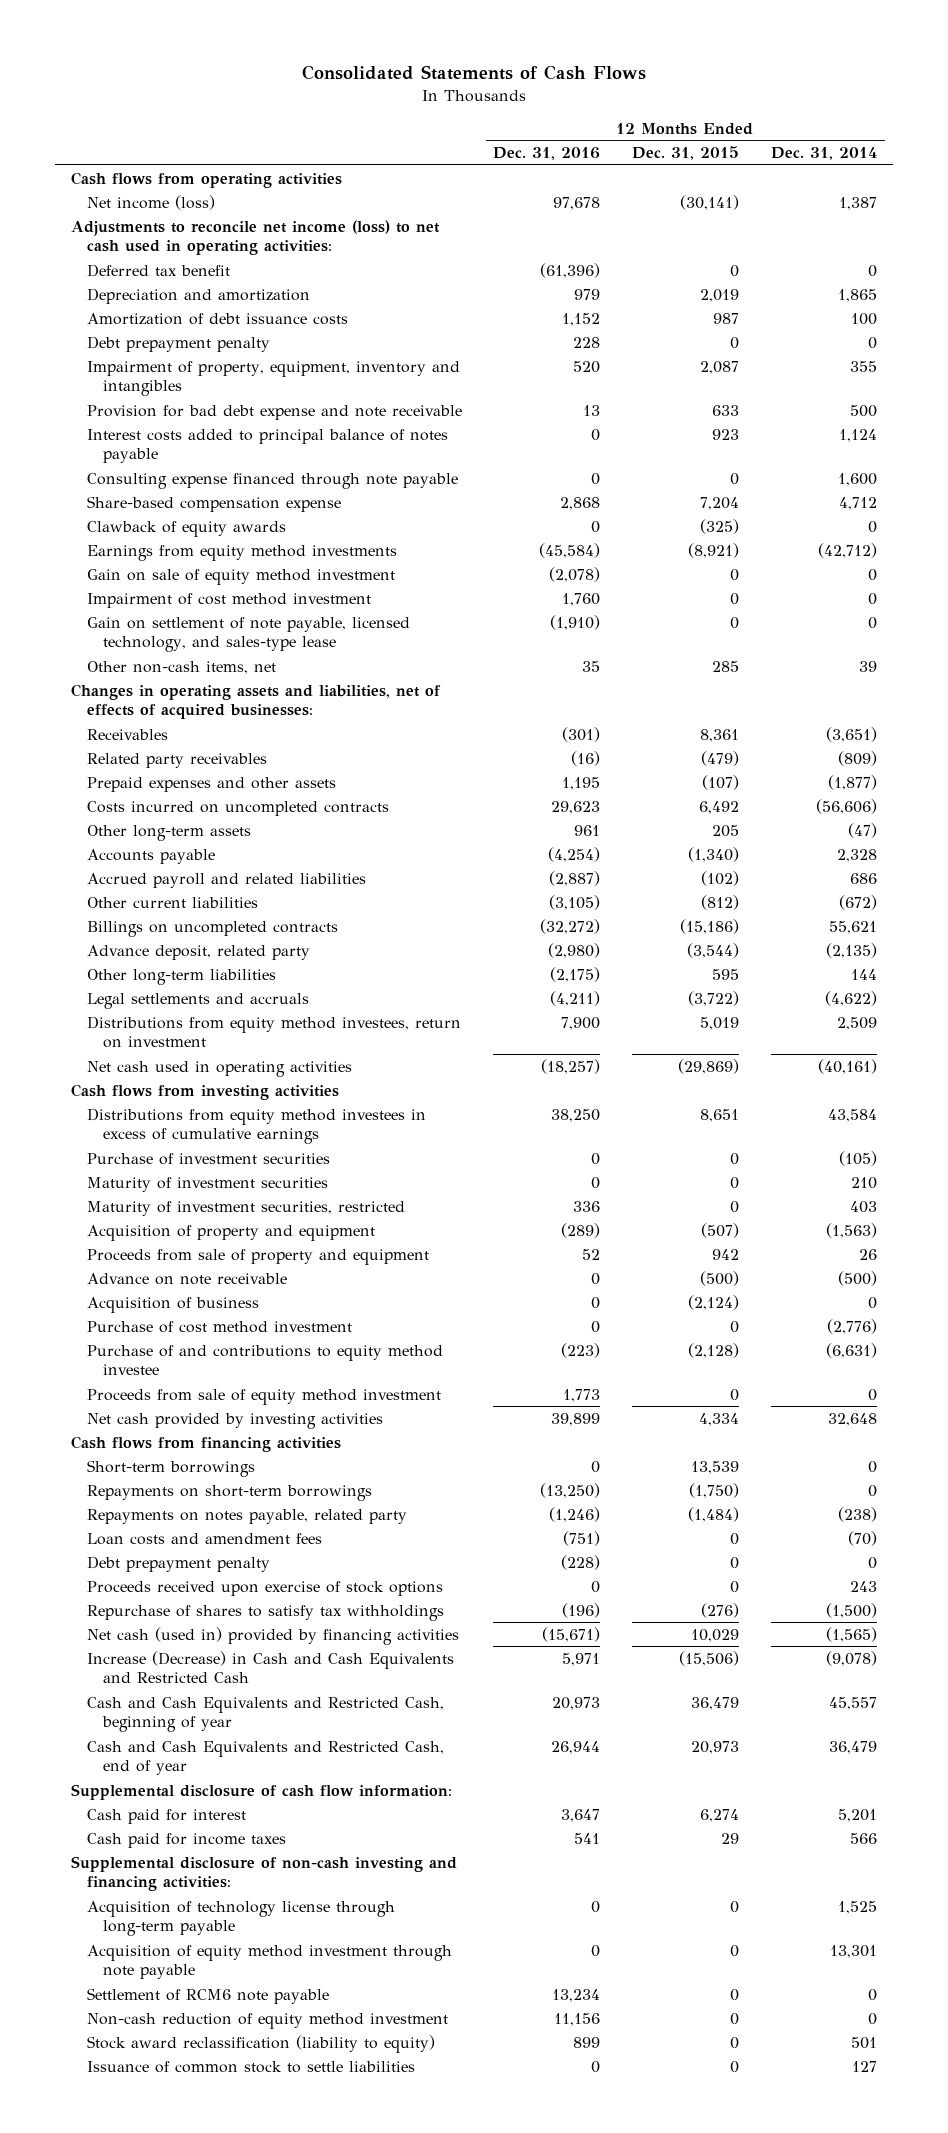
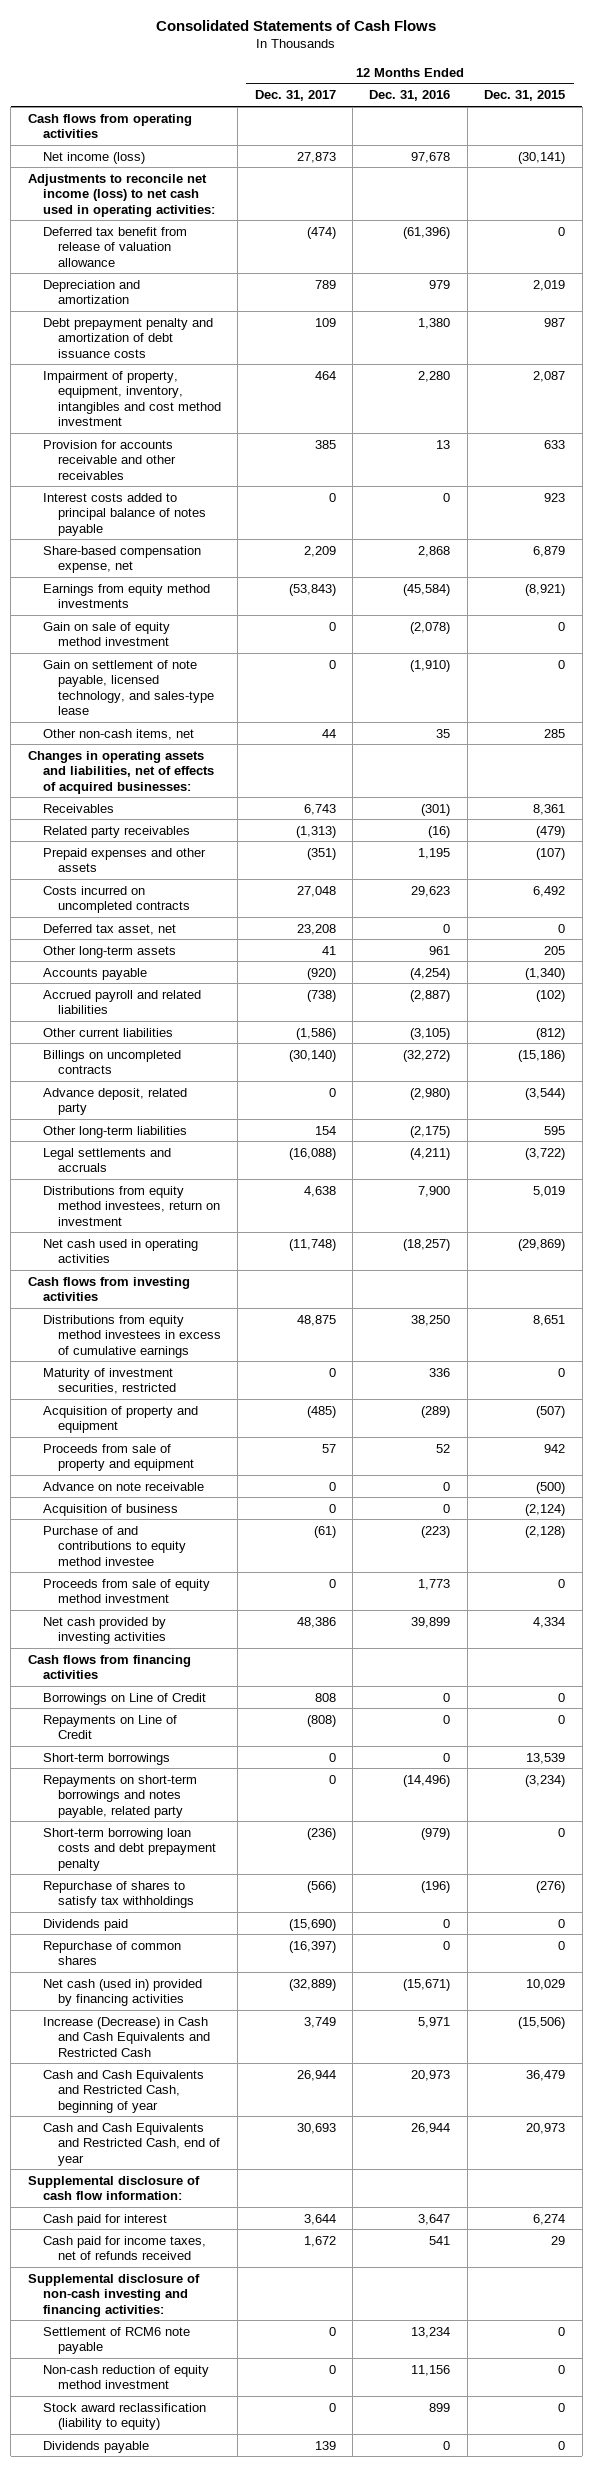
- | 12 Months Ended Dec. 31, 2016 | 12 Months Ended Dec. 31, 2015 | 12 Months Ended Dec. 31, 2014
+ | 12 Months Ended Dec. 31, 2017 | 12 Months Ended Dec. 31, 2016 | 12 Months Ended Dec. 31, 2015
- Deferred tax benefit | (61,396) | 0 | 0
+ Deferred tax benefit from release of valuation allowance | (474) | (61,396) | 0
- Amortization of debt issuance costs | 1,152 | 987 | 100
- Debt prepayment penalty | 228 | 0 | 0
- Impairment of property, equipment, inventory and intangibles | 520 | 2,087 | 355
- Provision for bad debt expense and note receivable | 13 | 633 | 500
+ Debt prepayment penalty and amortization of debt issuance costs | 109 | 1,380 | 987
+ Impairment of property, equipment, inventory, intangibles and cost method investment | 464 | 2,280 | 2,087
+ Provision for accounts receivable and other receivables | 385 | 13 | 633
- Consulting expense financed through note payable | 0 | 0 | 1,600
- Share-based compensation expense | 2,868 | 7,204 | 4,712
- Clawback of equity awards | 0 | (325) | 0
+ Share-based compensation expense, net | 2,209 | 2,868 | 6,879
- Impairment of cost method investment | 1,760 | 0 | 0
+ Deferred tax asset, net | 23,208 | 0 | 0
- Purchase of investment securities | 0 | 0 | (105)
- Maturity of investment securities | 0 | 0 | 210
- Purchase of cost method investment | 0 | 0 | (2,776)
+ Borrowings on Line of Credit | 808 | 0 | 0
+ Repayments on Line of Credit | (808) | 0 | 0
- Repayments on short-term borrowings | (13,250) | (1,750) | 0
- Repayments on notes payable, related party | (1,246) | (1,484) | (238)
- Loan costs and amendment fees | (751) | 0 | (70)
- Debt prepayment penalty | (228) | 0 | 0
- Proceeds received upon exercise of stock options | 0 | 0 | 243
+ Repayments on short-term borrowings and notes payable, related party | 0 | (14,496) | (3,234)
+ Short-term borrowing loan costs and debt prepayment penalty | (236) | (979) | 0
+ Dividends paid | (15,690) | 0 | 0
+ Repurchase of common shares | (16,397) | 0 | 0
- Cash paid for income taxes | 541 | 29 | 566
+ Cash paid for income taxes, net of refunds received | 1,672 | 541 | 29
- Acquisition of technology license through long-term payable | 0 | 0 | 1,525
- Acquisition of equity method investment through note payable | 0 | 0 | 13,301
- Issuance of common stock to settle liabilities | 0 | 0 | 127
+ Dividends payable | 139 | 0 | 0

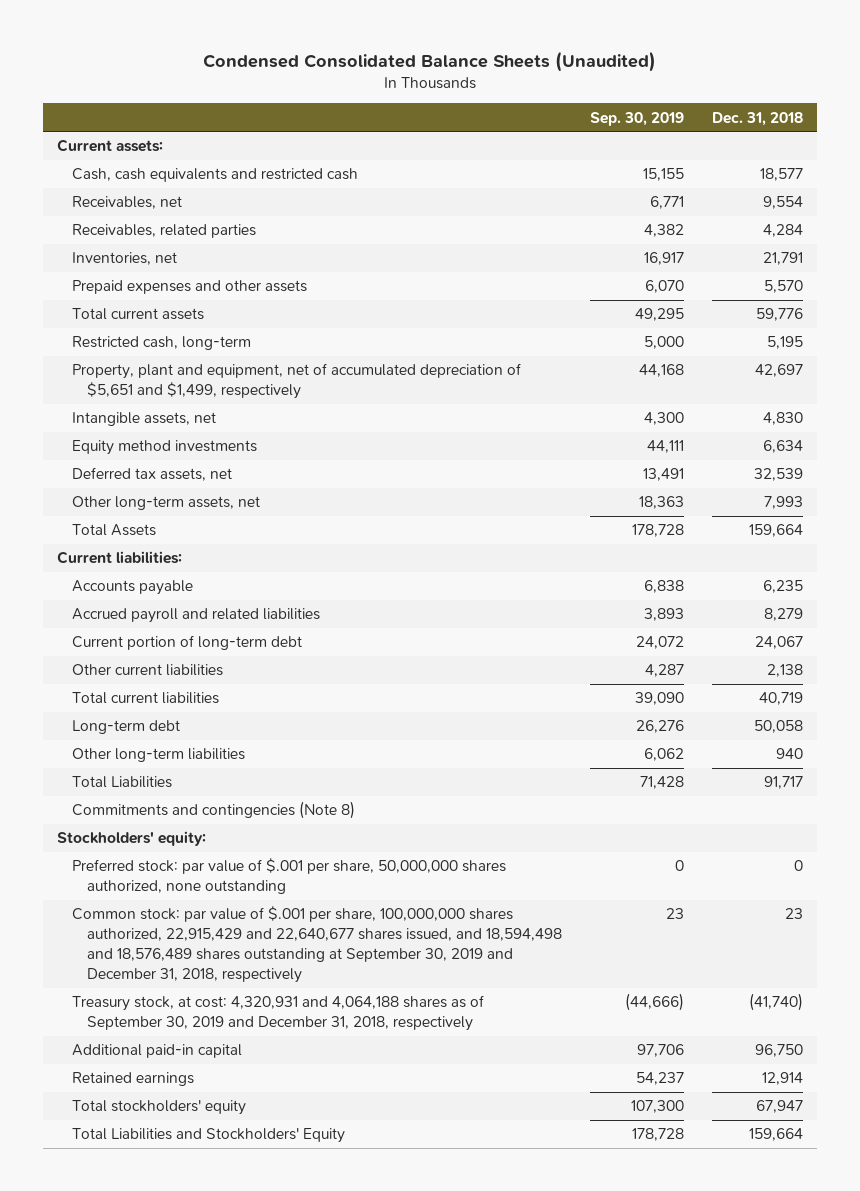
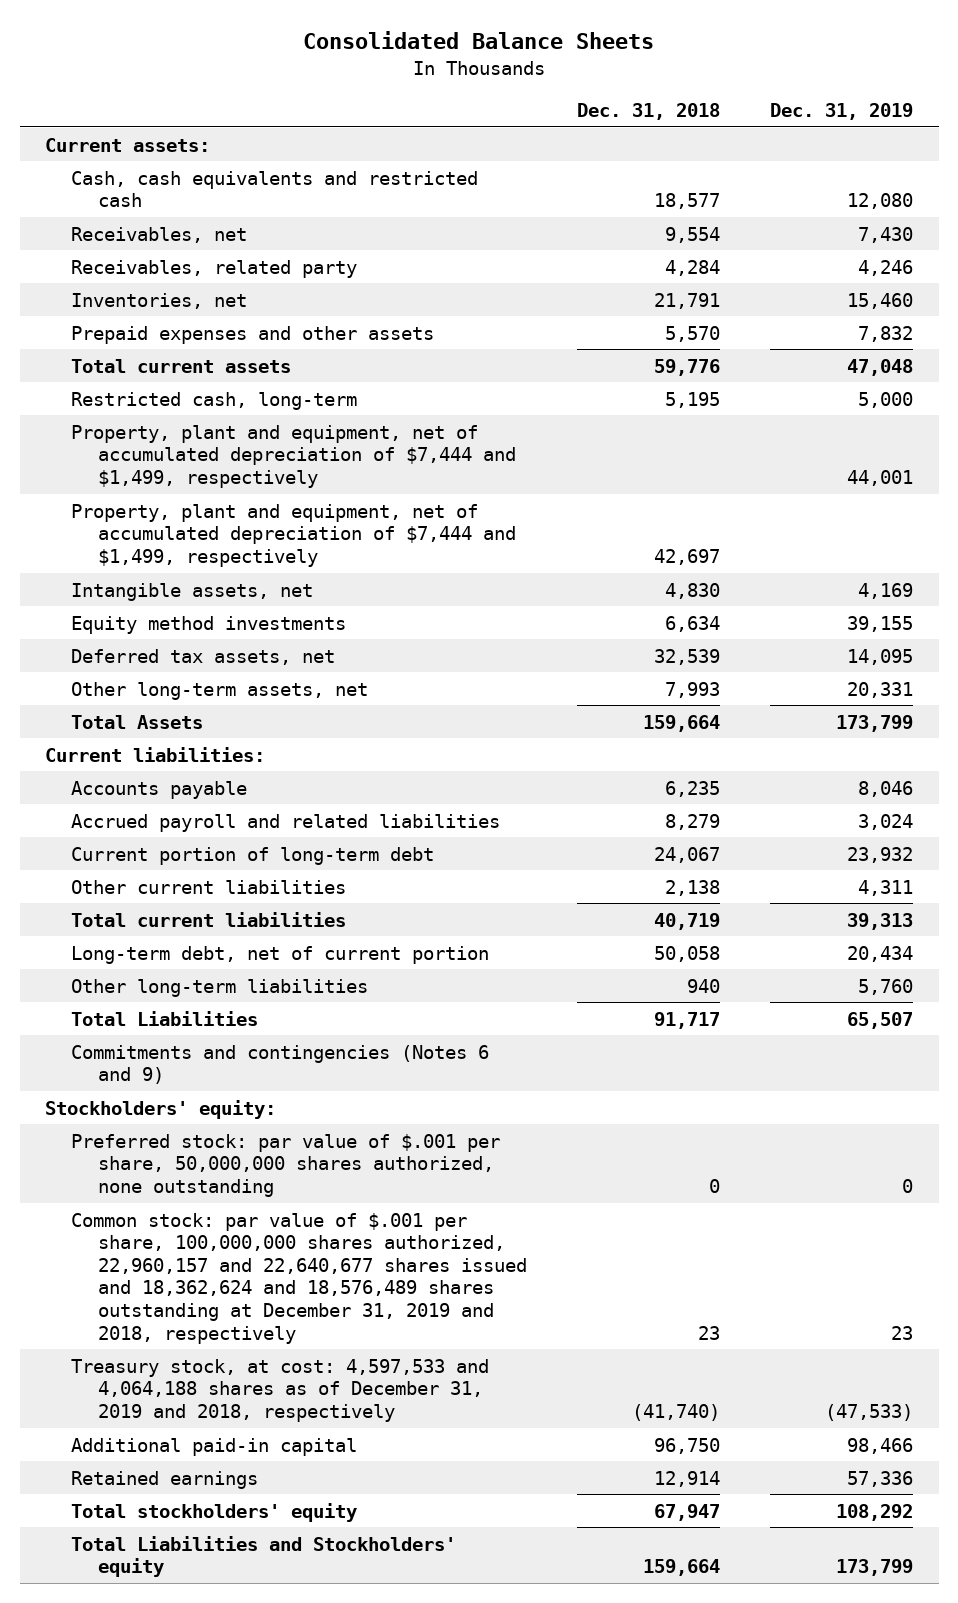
- Condensed Consolidated Balance Sheets (Unaudited)
+ Consolidated Balance Sheets
- | Sep. 30, 2019 | Dec. 31, 2018
+ | Dec. 31, 2018 | Dec. 31, 2019
- Receivables, related parties | 4,382 | 4,284
+ Receivables, related party | 4,284 | 4,246
- Property, plant and equipment, net of accumulated depreciation of $5,651 and $1,499, respectively | 44,168 | 42,697
+ Property, plant and equipment, net of accumulated depreciation of $7,444 and $1,499, respectively | | 44,001
+ Property, plant and equipment, net of accumulated depreciation of $7,444 and $1,499, respectively | 42,697 |
- Long-term debt | 26,276 | 50,058
+ Long-term debt, net of current portion | 50,058 | 20,434
- Commitments and contingencies (Note 8)
+ Commitments and contingencies (Notes 6 and 9)
- Common stock: par value of $.001 per share, 100,000,000 shares authorized, 22,915,429 and 22,640,677 shares issued, and 18,594,498 and 18,576,489 shares outstanding at September 30, 2019 and December 31, 2018, respectively | 23 | 23
- Treasury stock, at cost: 4,320,931 and 4,064,188 shares as of September 30, 2019 and December 31, 2018, respectively | (44,666) | (41,740)
+ Common stock: par value of $.001 per share, 100,000,000 shares authorized, 22,960,157 and 22,640,677 shares issued and 18,362,624 and 18,576,489 shares outstanding at December 31, 2019 and 2018, respectively | 23 | 23
+ Treasury stock, at cost: 4,597,533 and 4,064,188 shares as of December 31, 2019 and 2018, respectively | (41,740) | (47,533)
- Total Liabilities and Stockholders' Equity | 178,728 | 159,664
+ Total Liabilities and Stockholders' equity | 159,664 | 173,799

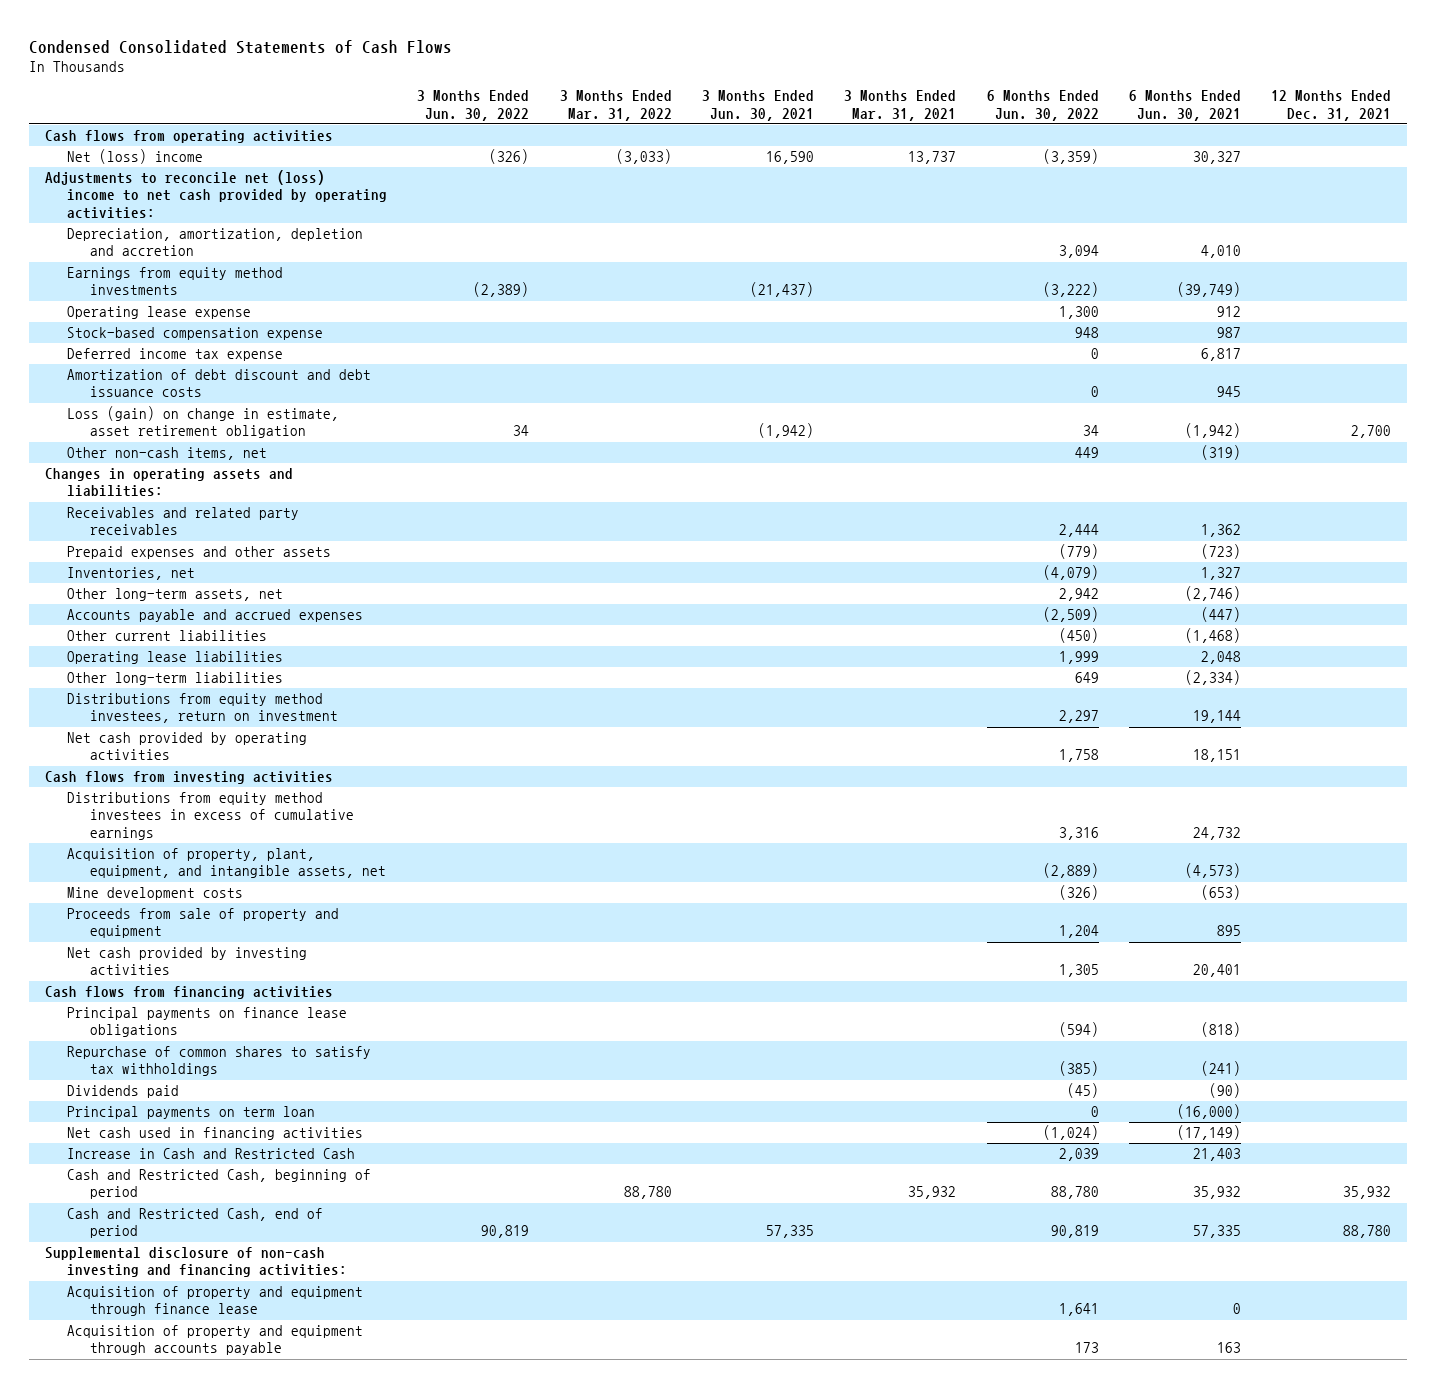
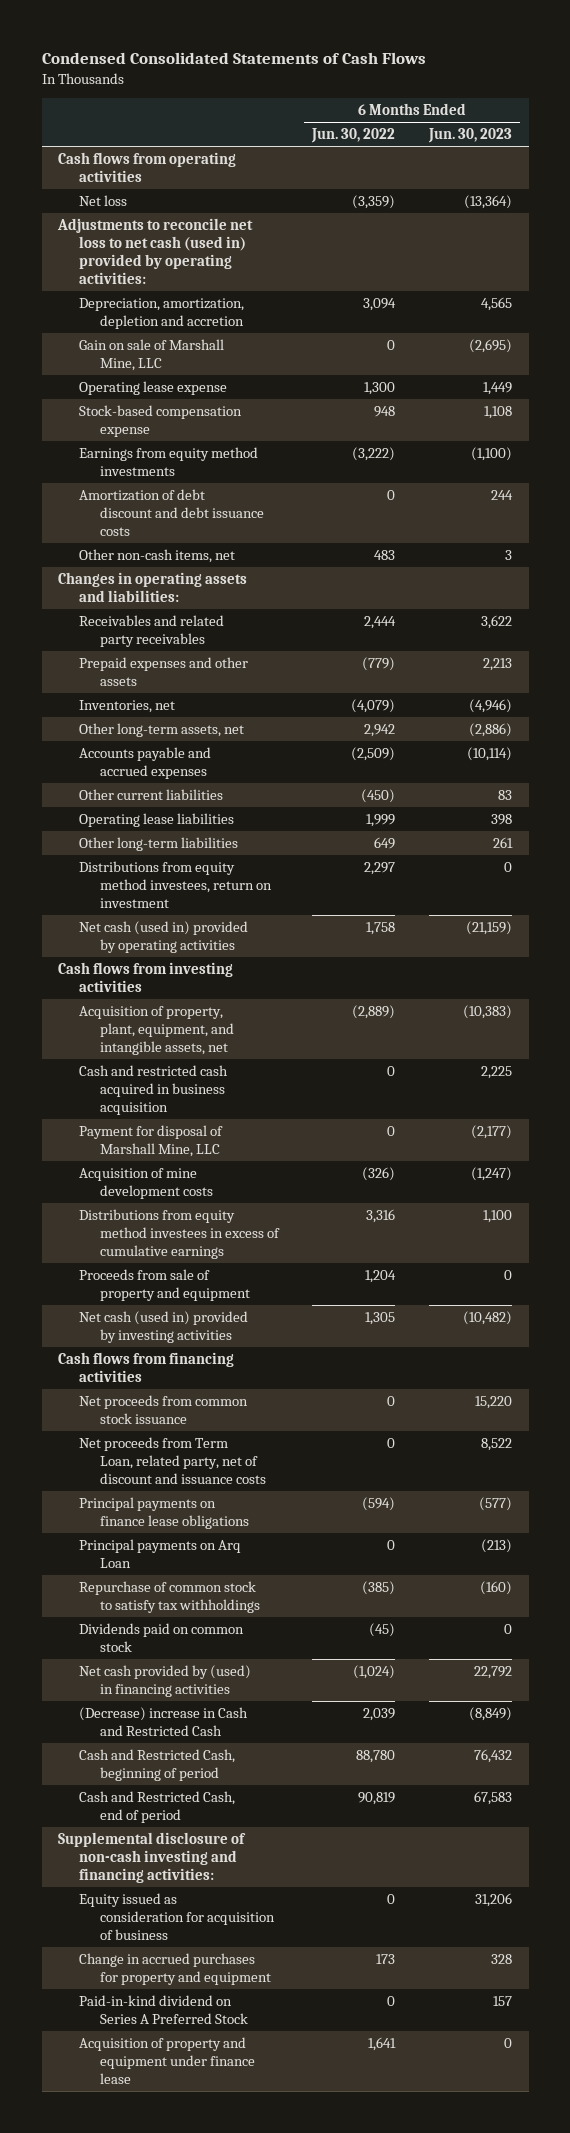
- | 3 Months Ended Jun. 30, 2022 | 3 Months Ended Mar. 31, 2022 | 3 Months Ended Jun. 30, 2021 | 3 Months Ended Mar. 31, 2021 | 6 Months Ended Jun. 30, 2022 | 6 Months Ended Jun. 30, 2021 | 12 Months Ended Dec. 31, 2021
+ | 6 Months Ended Jun. 30, 2022 | 6 Months Ended Jun. 30, 2023
- Net (loss) income | (326) | (3,033) | 16,590 | 13,737 | (3,359) | 30,327 |
- Adjustments to reconcile net (loss) income to net cash provided by operating activities:
+ Net loss | (3,359) | (13,364)
+ Adjustments to reconcile net loss to net cash (used in) provided by operating activities:
+ Gain on sale of Marshall Mine, LLC | 0 | (2,695)
- Deferred income tax expense | | | | | 0 | 6,817 |
moved down: Earnings from equity method investments | (3,222) | (1,100)
- Loss (gain) on change in estimate, asset retirement obligation | 34 | | (1,942) | | 34 | (1,942) | 2,700
- Other non-cash items, net | | | | | 449 | (319) |
+ Other non-cash items, net | 483 | 3
- Net cash provided by operating activities | | | | | 1,758 | 18,151 |
+ Net cash (used in) provided by operating activities | 1,758 | (21,159)
- Mine development costs | | | | | (326) | (653) |
+ Cash and restricted cash acquired in business acquisition | 0 | 2,225
+ Payment for disposal of Marshall Mine, LLC | 0 | (2,177)
+ Acquisition of mine development costs | (326) | (1,247)
moved down: Distributions from equity method investees in excess of cumulative earnings | 3,316 | 1,100
- Net cash provided by investing activities | | | | | 1,305 | 20,401 |
+ Net cash (used in) provided by investing activities | 1,305 | (10,482)
+ Net proceeds from common stock issuance | 0 | 15,220
+ Net proceeds from Term Loan, related party, net of discount and issuance costs | 0 | 8,522
- Repurchase of common shares to satisfy tax withholdings | | | | | (385) | (241) |
- Dividends paid | | | | | (45) | (90) |
- Principal payments on term loan | | | | | 0 | (16,000) |
- Net cash used in financing activities | | | | | (1,024) | (17,149) |
- Increase in Cash and Restricted Cash | | | | | 2,039 | 21,403 |
+ Principal payments on Arq Loan | 0 | (213)
+ Repurchase of common stock to satisfy tax withholdings | (385) | (160)
+ Dividends paid on common stock | (45) | 0
+ Net cash provided by (used) in financing activities | (1,024) | 22,792
+ (Decrease) increase in Cash and Restricted Cash | 2,039 | (8,849)
- Acquisition of property and equipment through finance lease | | | | | 1,641 | 0 |
- Acquisition of property and equipment through accounts payable | | | | | 173 | 163 |
+ Equity issued as consideration for acquisition of business | 0 | 31,206
+ Change in accrued purchases for property and equipment | 173 | 328
+ Paid-in-kind dividend on Series A Preferred Stock | 0 | 157
+ Acquisition of property and equipment under finance lease | 1,641 | 0

